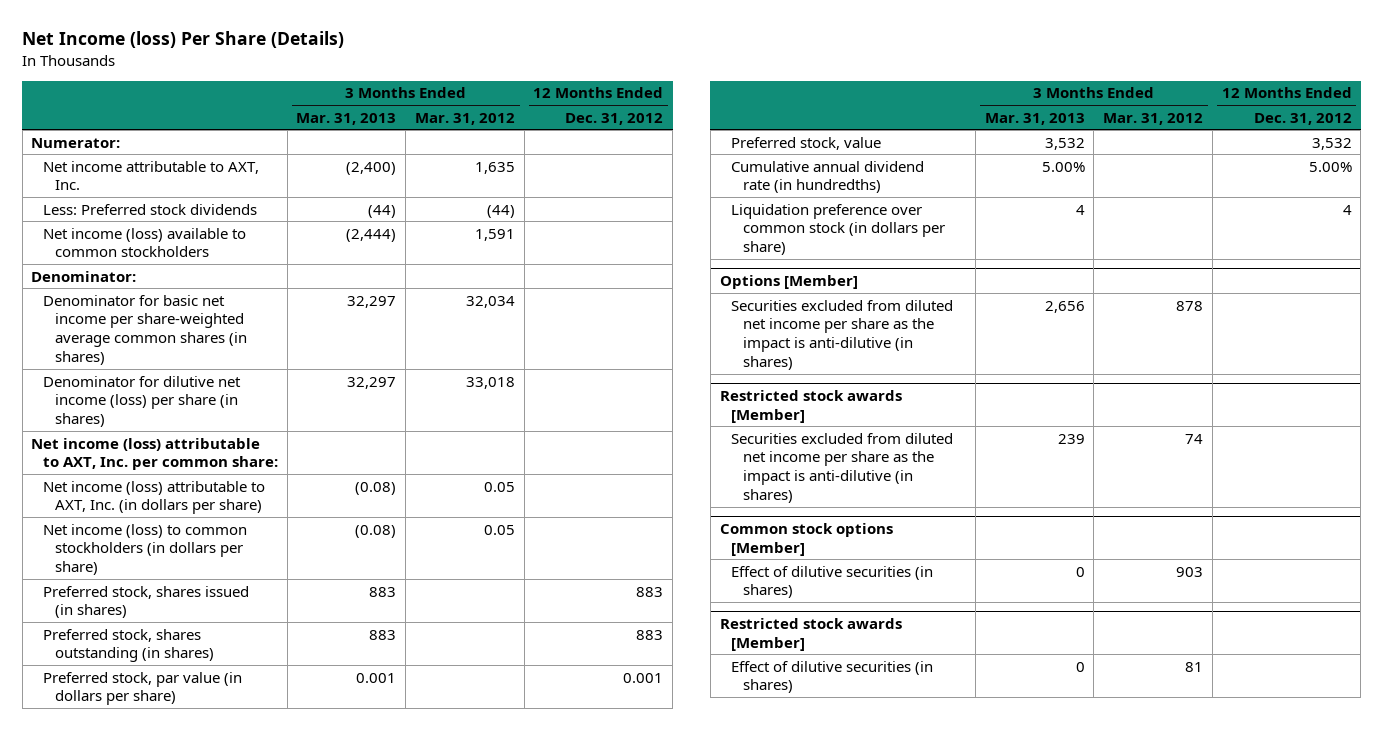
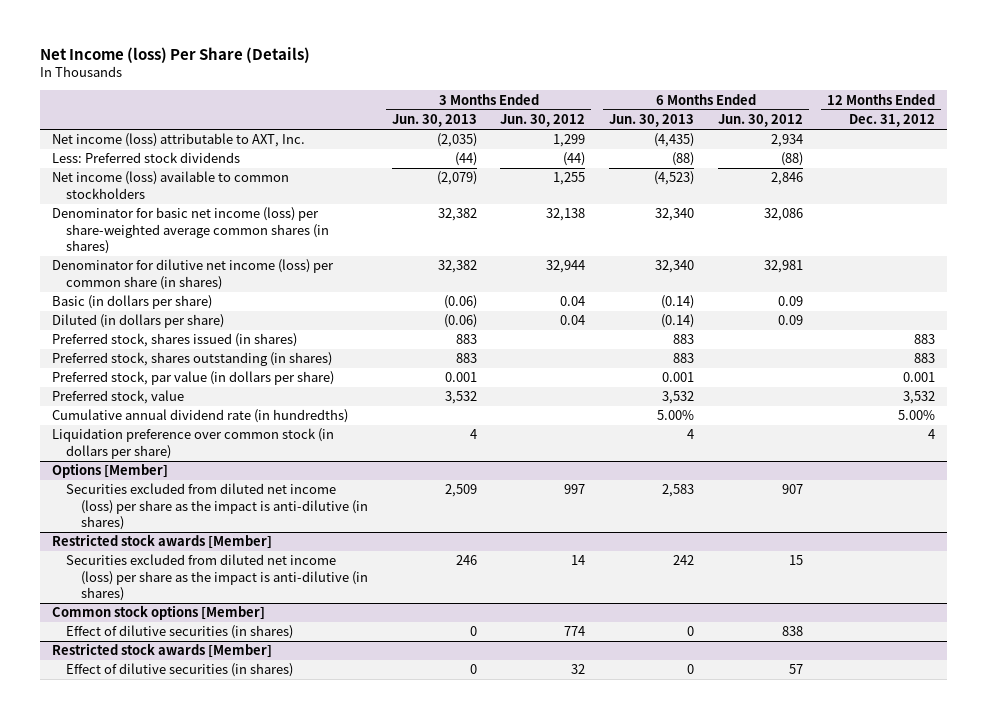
- | 3 Months Ended Mar. 31, 2013 | 3 Months Ended Mar. 31, 2012 | 12 Months Ended Dec. 31, 2012
+ | 3 Months Ended Jun. 30, 2013 | 3 Months Ended Jun. 30, 2012 | 6 Months Ended Jun. 30, 2013 | 6 Months Ended Jun. 30, 2012 | 12 Months Ended Dec. 31, 2012
- Numerator:
- Net income attributable to AXT, Inc. | (2,400) | 1,635 |
+ Net income (loss) attributable to AXT, Inc. | (2,035) | 1,299 | (4,435) | 2,934 |
- Denominator:
- Denominator for basic net income per share-weighted average common shares (in shares) | 32,297 | 32,034 |
- Denominator for dilutive net income (loss) per share (in shares) | 32,297 | 33,018 |
- Net income (loss) attributable to AXT, Inc. per common share:
- Net income (loss) attributable to AXT, Inc. (in dollars per share) | (0.08) | 0.05 |
- Net income (loss) to common stockholders (in dollars per share) | (0.08) | 0.05 |
+ Denominator for basic net income (loss) per share-weighted average common shares (in shares) | 32,382 | 32,138 | 32,340 | 32,086 |
+ Denominator for dilutive net income (loss) per common share (in shares) | 32,382 | 32,944 | 32,340 | 32,981 |
+ Basic (in dollars per share) | (0.06) | 0.04 | (0.14) | 0.09 |
+ Diluted (in dollars per share) | (0.06) | 0.04 | (0.14) | 0.09 |
@ Options [Member]
- Securities excluded from diluted net income per share as the impact is anti-dilutive (in shares) | 2,656 | 878 |
+ Securities excluded from diluted net income (loss) per share as the impact is anti-dilutive (in shares) | 2,509 | 997 | 2,583 | 907 |
@ Restricted stock awards [Member]
- Securities excluded from diluted net income per share as the impact is anti-dilutive (in shares) | 239 | 74 |
+ Securities excluded from diluted net income (loss) per share as the impact is anti-dilutive (in shares) | 246 | 14 | 242 | 15 |

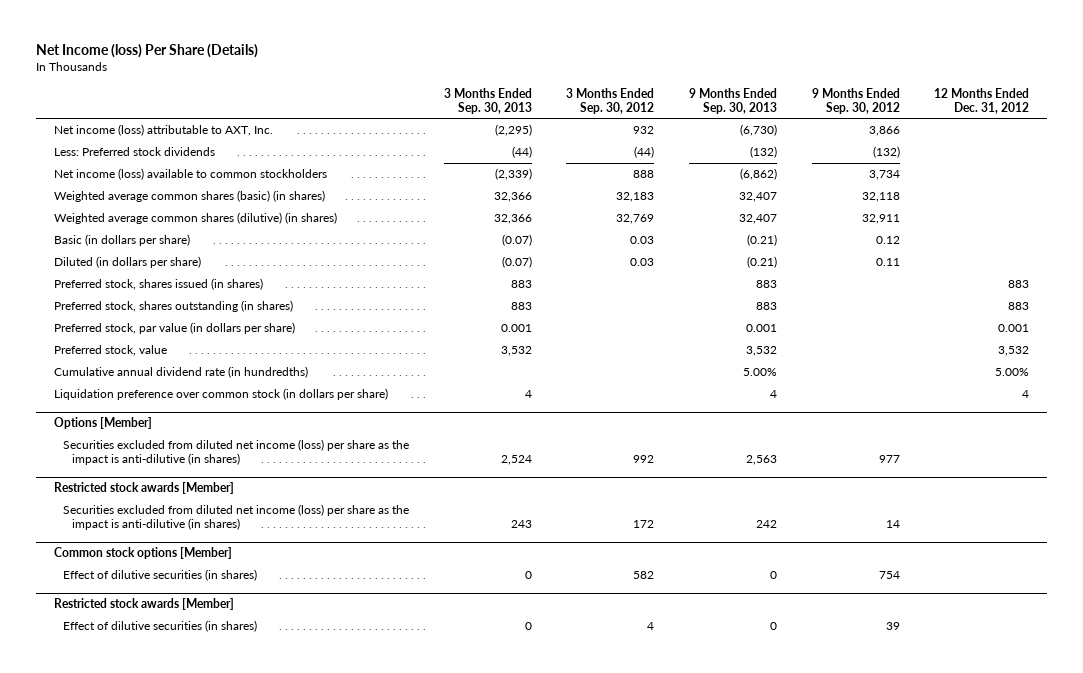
- | 3 Months Ended Jun. 30, 2013 | 3 Months Ended Jun. 30, 2012 | 6 Months Ended Jun. 30, 2013 | 6 Months Ended Jun. 30, 2012 | 12 Months Ended Dec. 31, 2012
+ | 3 Months Ended Sep. 30, 2013 | 3 Months Ended Sep. 30, 2012 | 9 Months Ended Sep. 30, 2013 | 9 Months Ended Sep. 30, 2012 | 12 Months Ended Dec. 31, 2012
- Denominator for basic net income (loss) per share-weighted average common shares (in shares) | 32,382 | 32,138 | 32,340 | 32,086 |
- Denominator for dilutive net income (loss) per common share (in shares) | 32,382 | 32,944 | 32,340 | 32,981 |
+ Weighted average common shares (basic) (in shares) | 32,366 | 32,183 | 32,407 | 32,118 |
+ Weighted average common shares (dilutive) (in shares) | 32,366 | 32,769 | 32,407 | 32,911 |

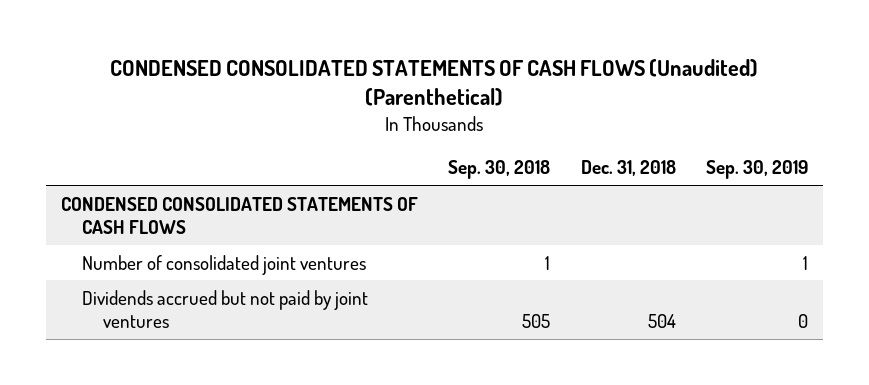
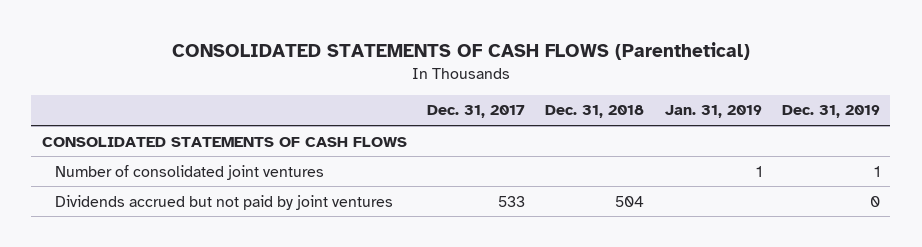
- CONDENSED CONSOLIDATED STATEMENTS OF CASH FLOWS (Unaudited) (Parenthetical)
+ CONSOLIDATED STATEMENTS OF CASH FLOWS (Parenthetical)
- | Sep. 30, 2018 | Dec. 31, 2018 | Sep. 30, 2019
+ | Dec. 31, 2017 | Dec. 31, 2018 | Jan. 31, 2019 | Dec. 31, 2019
- CONDENSED CONSOLIDATED STATEMENTS OF CASH FLOWS
+ CONSOLIDATED STATEMENTS OF CASH FLOWS

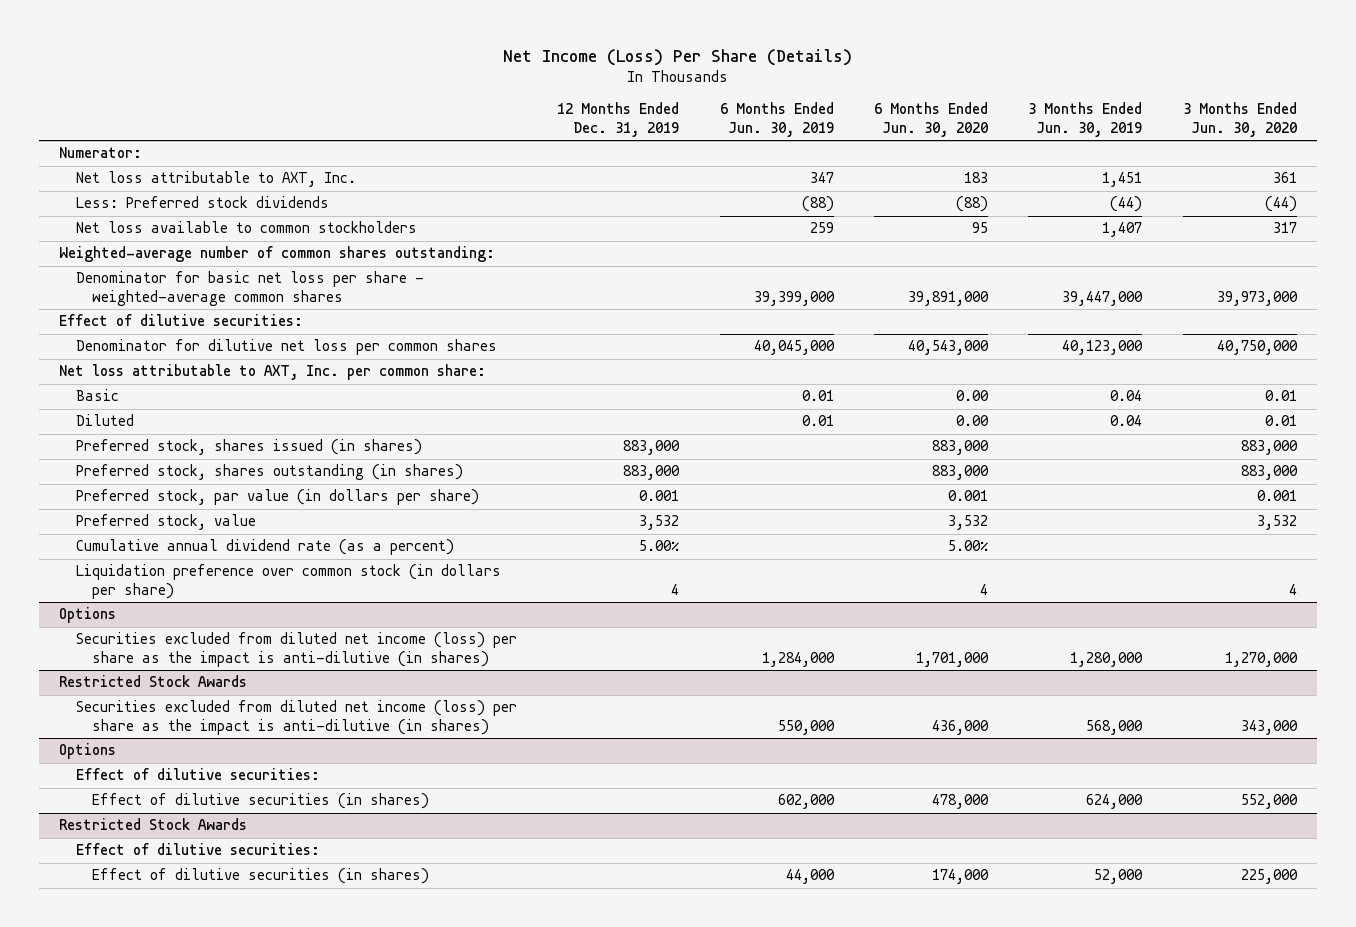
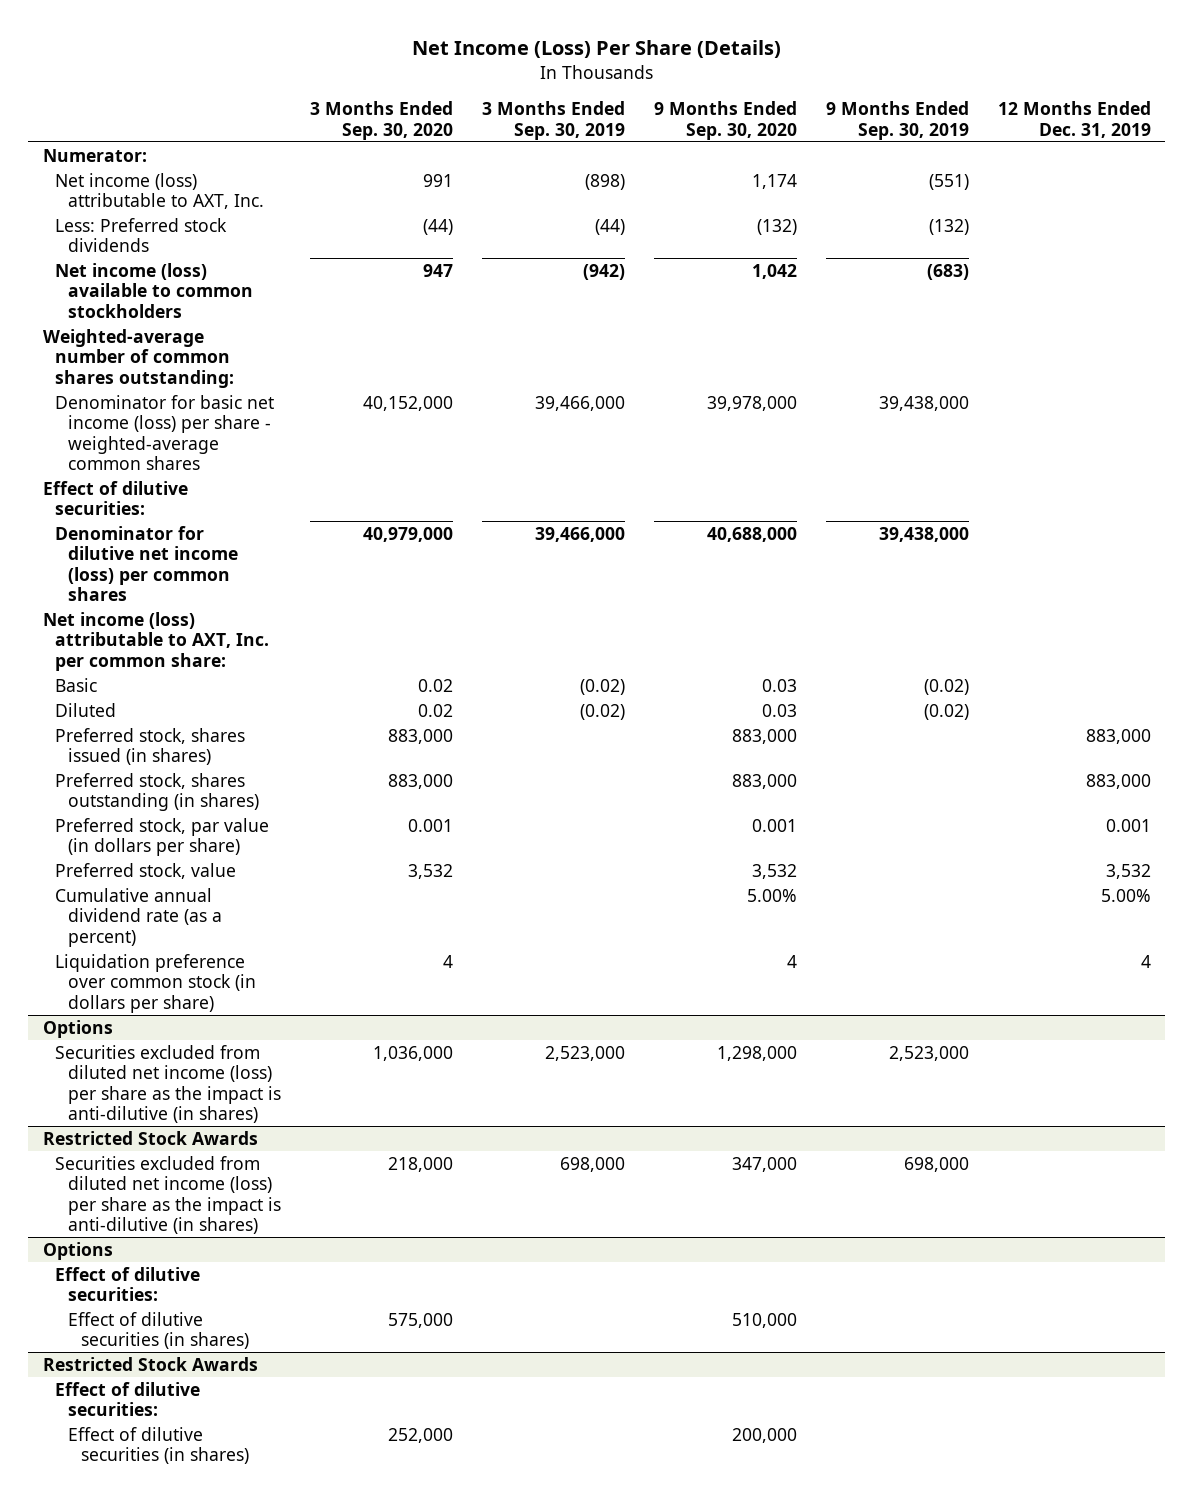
- | 12 Months Ended Dec. 31, 2019 | 6 Months Ended Jun. 30, 2019 | 6 Months Ended Jun. 30, 2020 | 3 Months Ended Jun. 30, 2019 | 3 Months Ended Jun. 30, 2020
+ | 3 Months Ended Sep. 30, 2020 | 3 Months Ended Sep. 30, 2019 | 9 Months Ended Sep. 30, 2020 | 9 Months Ended Sep. 30, 2019 | 12 Months Ended Dec. 31, 2019
- Net loss attributable to AXT, Inc. | | 347 | 183 | 1,451 | 361
+ Net income (loss) attributable to AXT, Inc. | 991 | (898) | 1,174 | (551) |
- Net loss available to common stockholders | | 259 | 95 | 1,407 | 317
+ Net income (loss) available to common stockholders | 947 | (942) | 1,042 | (683) |
- Denominator for basic net loss per share - weighted-average common shares | | 39,399,000 | 39,891,000 | 39,447,000 | 39,973,000
+ Denominator for basic net income (loss) per share - weighted-average common shares | 40,152,000 | 39,466,000 | 39,978,000 | 39,438,000 |
- Denominator for dilutive net loss per common shares | | 40,045,000 | 40,543,000 | 40,123,000 | 40,750,000
- Net loss attributable to AXT, Inc. per common share:
+ Denominator for dilutive net income (loss) per common shares | 40,979,000 | 39,466,000 | 40,688,000 | 39,438,000 |
+ Net income (loss) attributable to AXT, Inc. per common share:

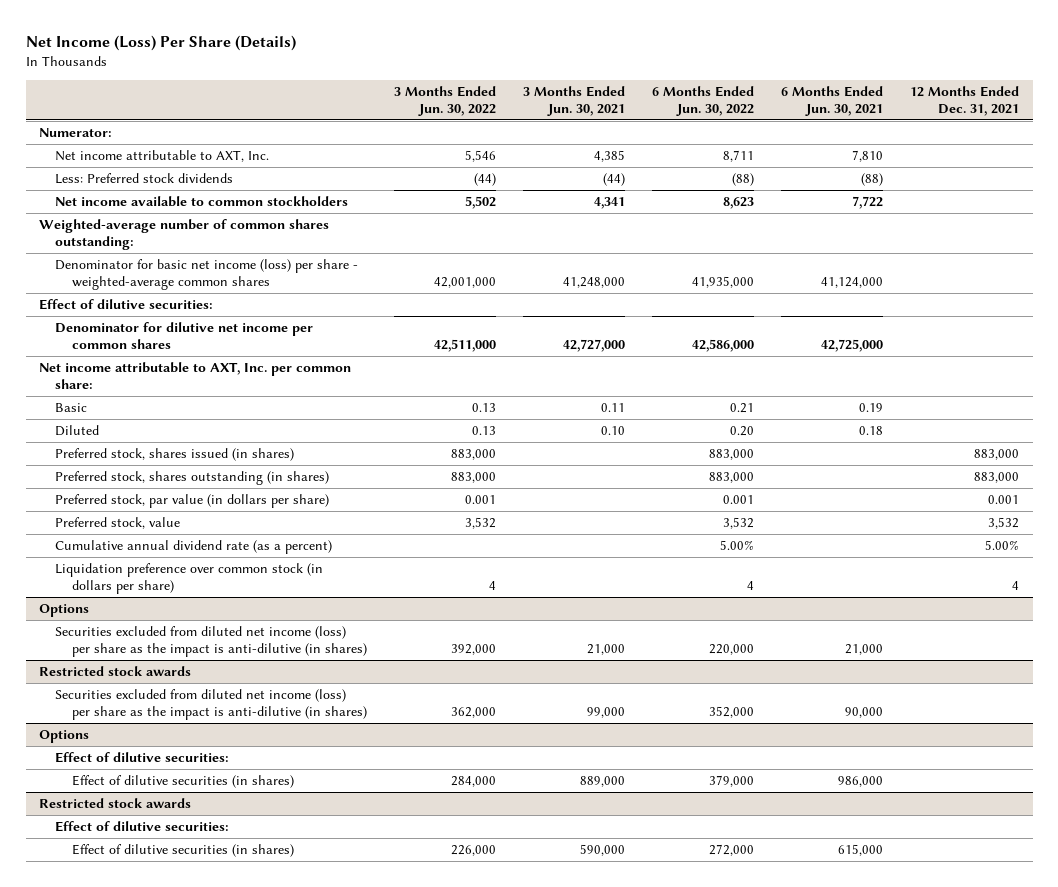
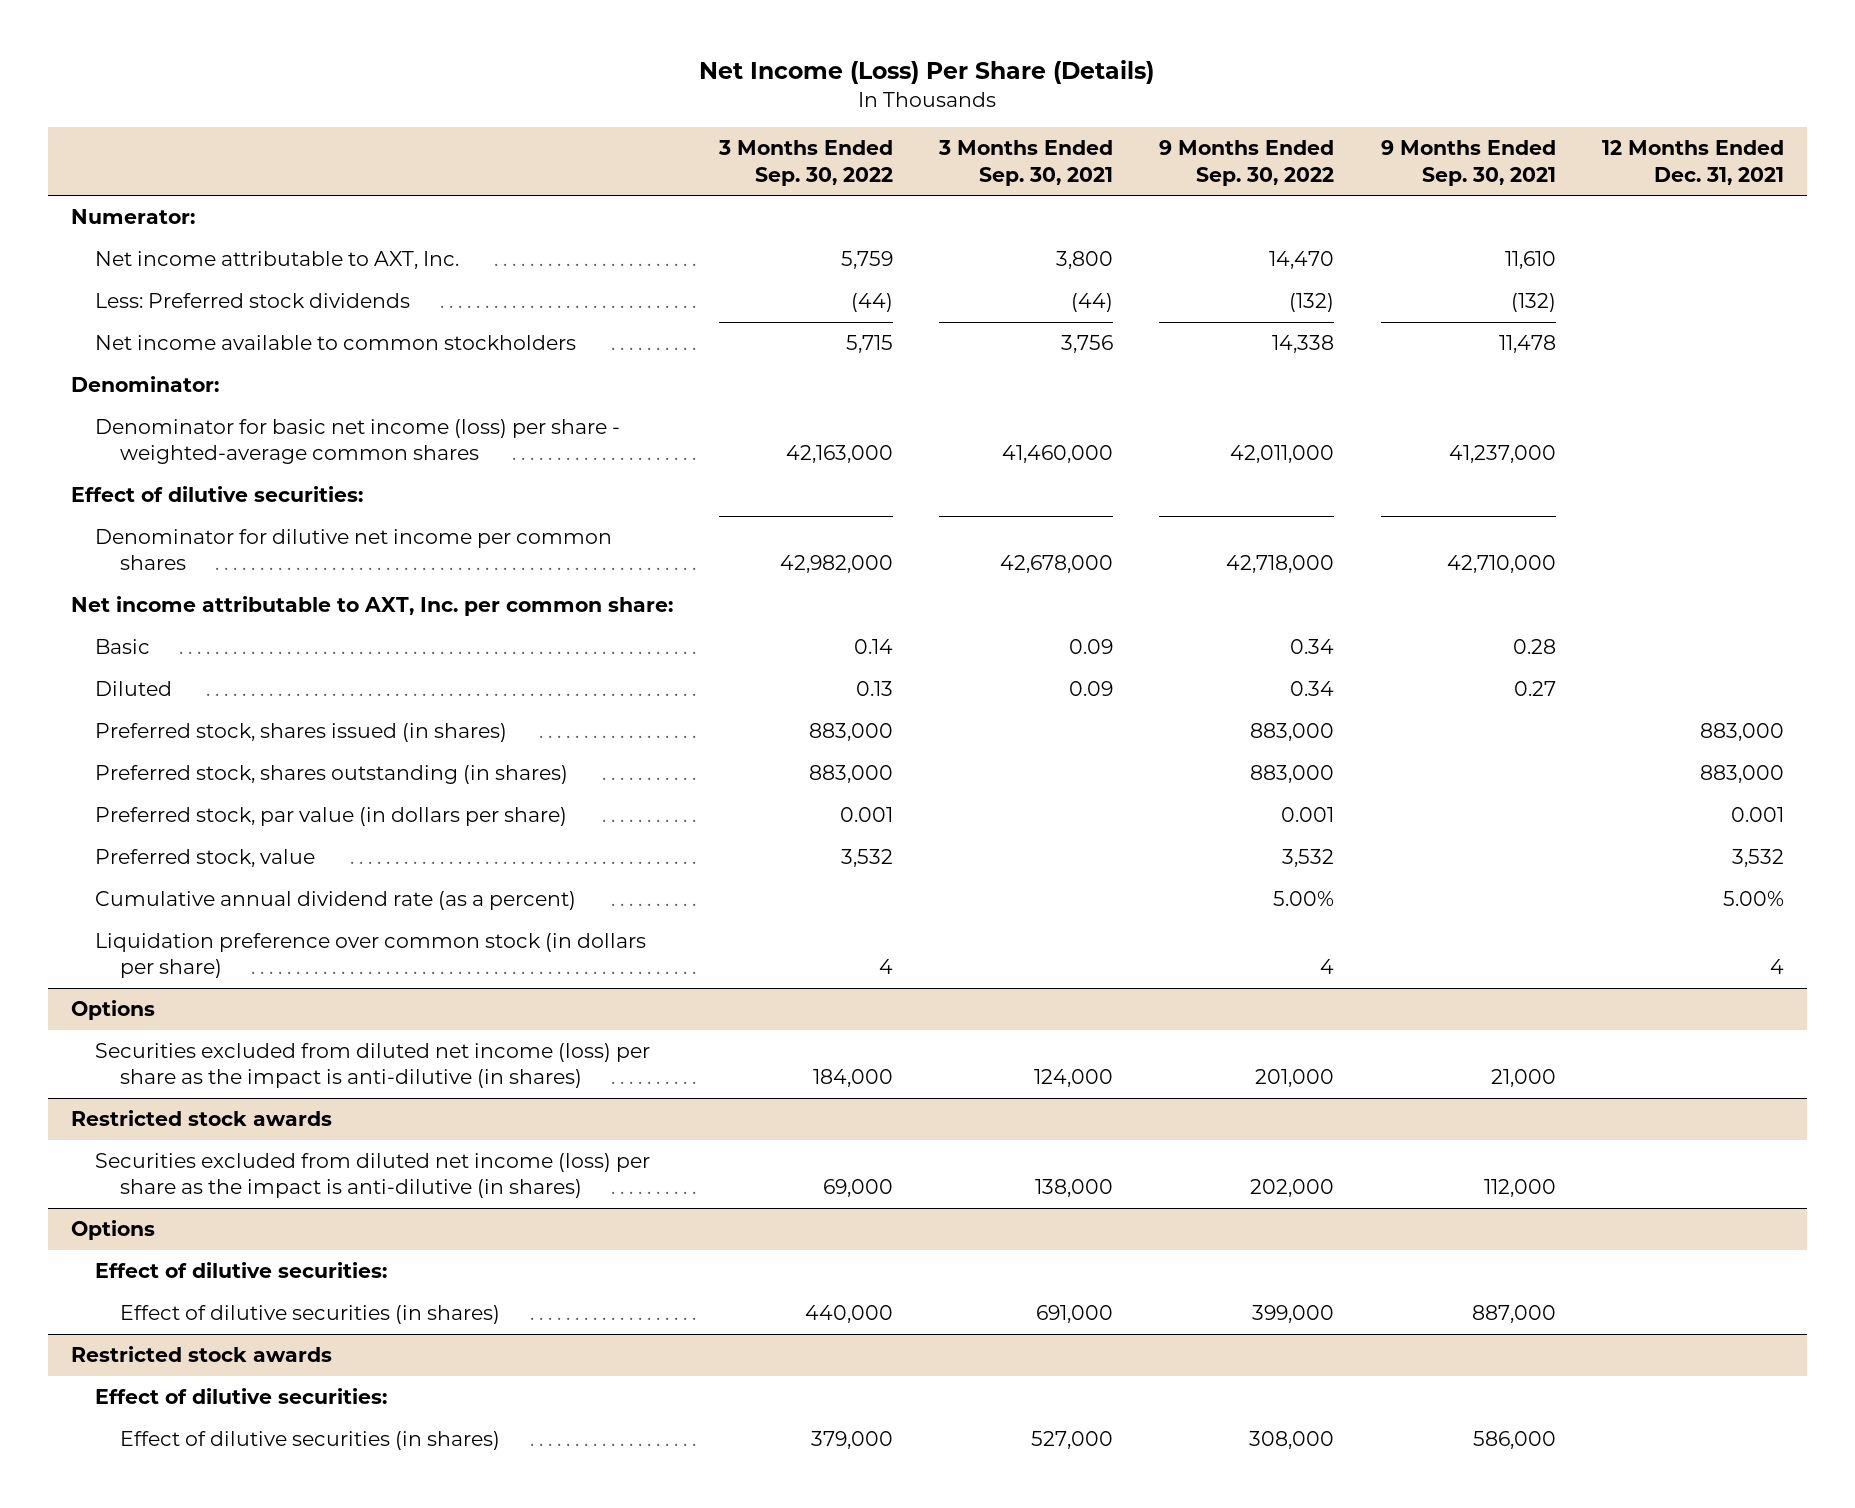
- | 3 Months Ended Jun. 30, 2022 | 3 Months Ended Jun. 30, 2021 | 6 Months Ended Jun. 30, 2022 | 6 Months Ended Jun. 30, 2021 | 12 Months Ended Dec. 31, 2021
+ | 3 Months Ended Sep. 30, 2022 | 3 Months Ended Sep. 30, 2021 | 9 Months Ended Sep. 30, 2022 | 9 Months Ended Sep. 30, 2021 | 12 Months Ended Dec. 31, 2021
- Weighted-average number of common shares outstanding:
+ Denominator:

